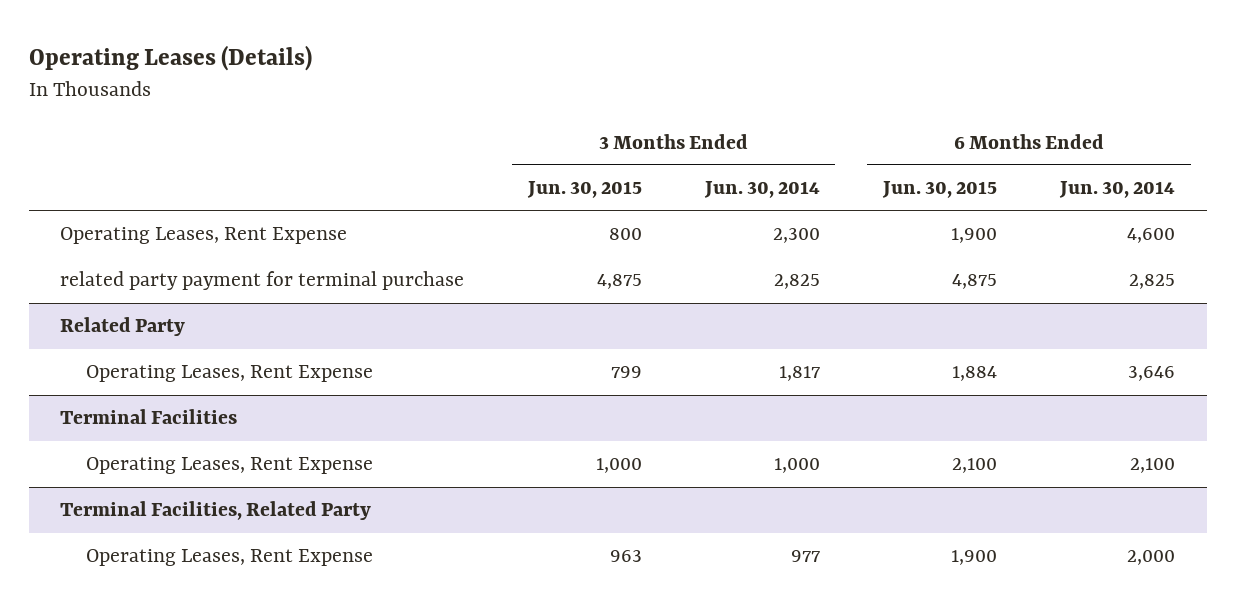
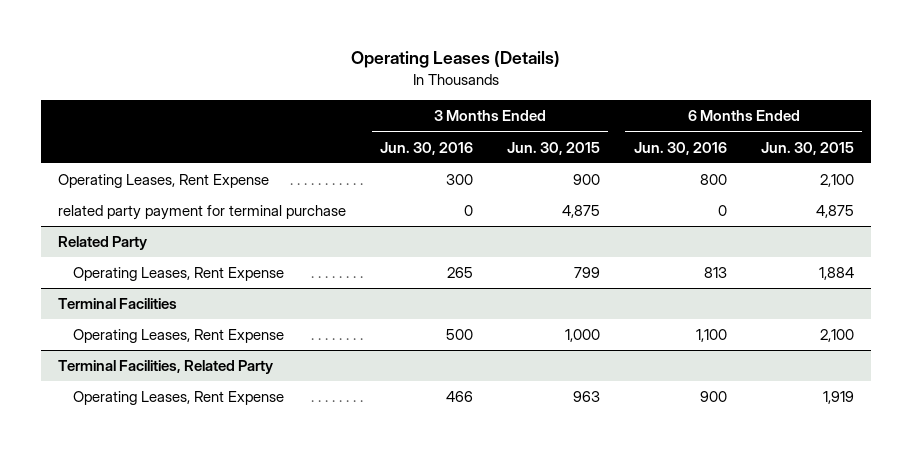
- | 3 Months Ended Jun. 30, 2015 | 3 Months Ended Jun. 30, 2014 | 6 Months Ended Jun. 30, 2015 | 6 Months Ended Jun. 30, 2014
+ | 3 Months Ended Jun. 30, 2016 | 3 Months Ended Jun. 30, 2015 | 6 Months Ended Jun. 30, 2016 | 6 Months Ended Jun. 30, 2015
- Operating Leases, Rent Expense | 800 | 2,300 | 1,900 | 4,600
+ Operating Leases, Rent Expense | 300 | 900 | 800 | 2,100
@ Terminal Facilities, Related Party
- Operating Leases, Rent Expense | 963 | 977 | 1,900 | 2,000
+ Operating Leases, Rent Expense | 466 | 963 | 900 | 1,919

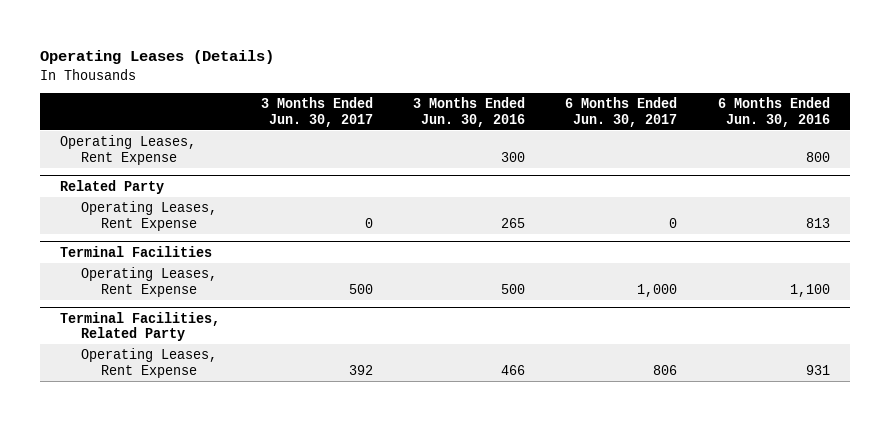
- | 3 Months Ended Jun. 30, 2016 | 3 Months Ended Jun. 30, 2015 | 6 Months Ended Jun. 30, 2016 | 6 Months Ended Jun. 30, 2015
+ | 3 Months Ended Jun. 30, 2017 | 3 Months Ended Jun. 30, 2016 | 6 Months Ended Jun. 30, 2017 | 6 Months Ended Jun. 30, 2016
- related party payment for terminal purchase | 0 | 4,875 | 0 | 4,875
@ Terminal Facilities, Related Party
- Operating Leases, Rent Expense | 466 | 963 | 900 | 1,919
+ Operating Leases, Rent Expense | 392 | 466 | 806 | 931

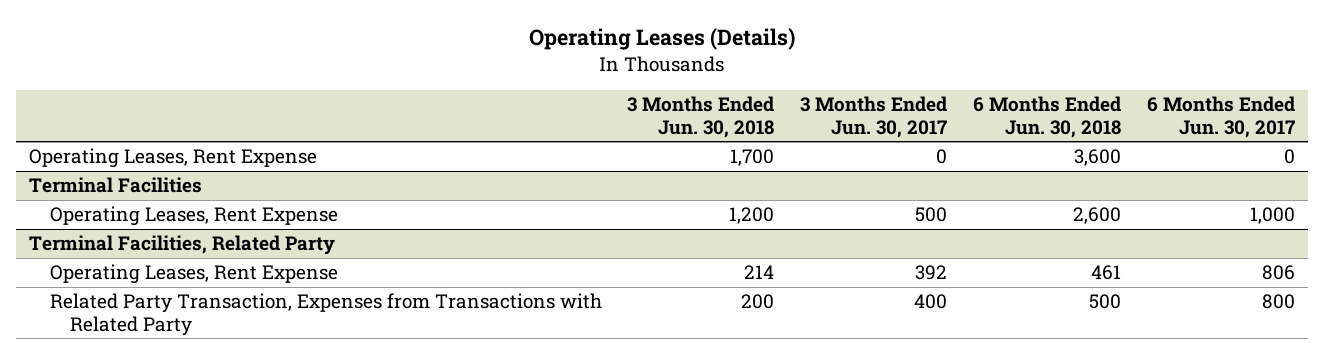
- | 3 Months Ended Jun. 30, 2017 | 3 Months Ended Jun. 30, 2016 | 6 Months Ended Jun. 30, 2017 | 6 Months Ended Jun. 30, 2016
+ | 3 Months Ended Jun. 30, 2018 | 3 Months Ended Jun. 30, 2017 | 6 Months Ended Jun. 30, 2018 | 6 Months Ended Jun. 30, 2017
- Operating Leases, Rent Expense | | 300 | | 800
- Related Party
@ Terminal Facilities, Related Party
+ Related Party Transaction, Expenses from Transactions with Related Party | 200 | 400 | 500 | 800

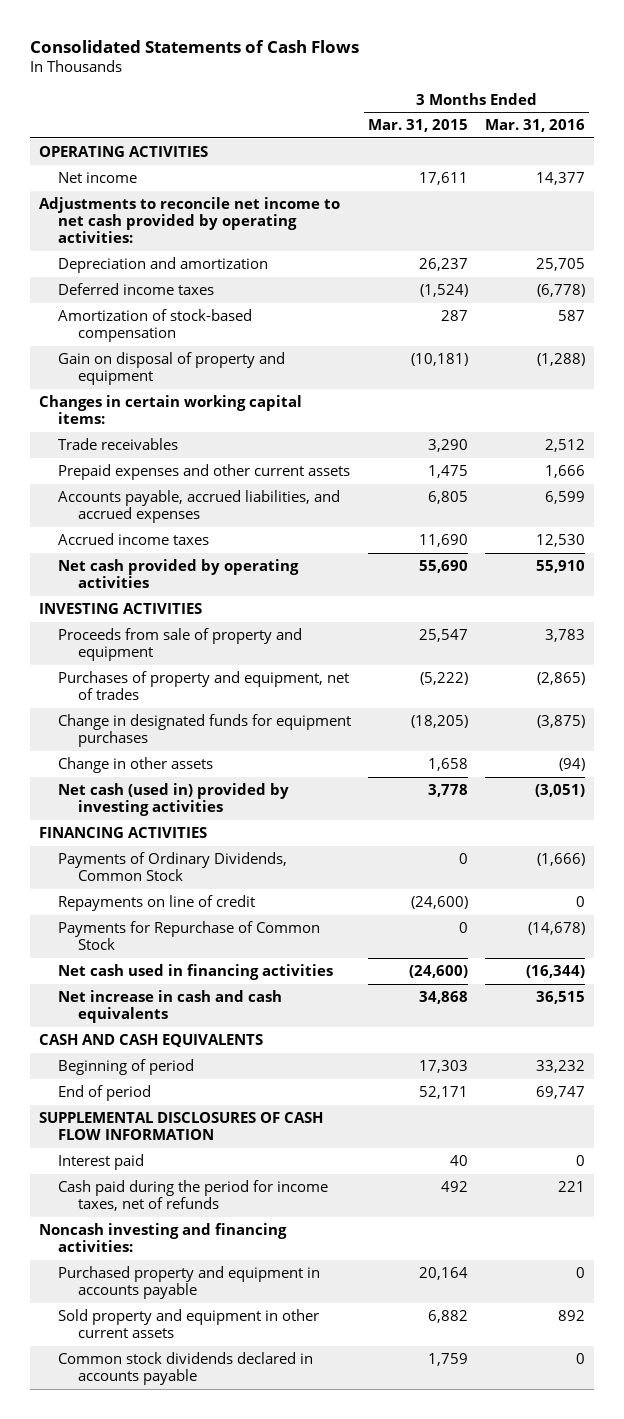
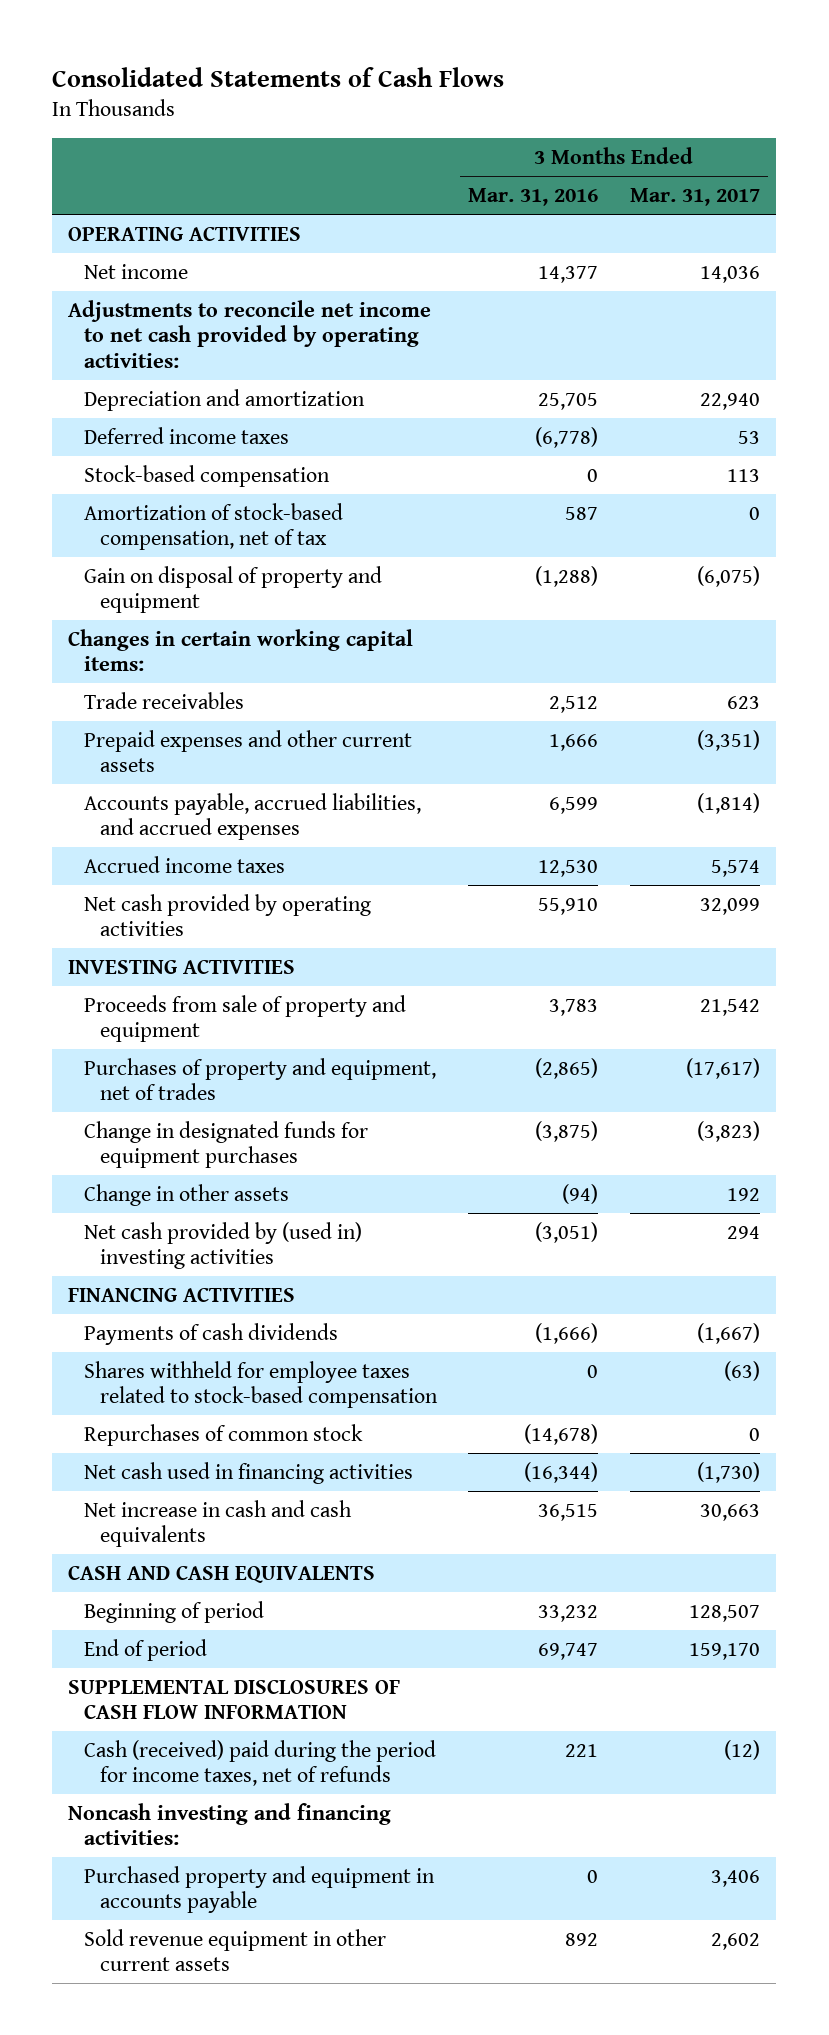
- | 3 Months Ended Mar. 31, 2015 | 3 Months Ended Mar. 31, 2016
+ | 3 Months Ended Mar. 31, 2016 | 3 Months Ended Mar. 31, 2017
- Amortization of stock-based compensation | 287 | 587
+ Stock-based compensation | 0 | 113
+ Amortization of stock-based compensation, net of tax | 587 | 0
- Net cash (used in) provided by investing activities | 3,778 | (3,051)
+ Net cash provided by (used in) investing activities | (3,051) | 294
- Payments of Ordinary Dividends, Common Stock | 0 | (1,666)
- Repayments on line of credit | (24,600) | 0
- Payments for Repurchase of Common Stock | 0 | (14,678)
+ Payments of cash dividends | (1,666) | (1,667)
+ Shares withheld for employee taxes related to stock-based compensation | 0 | (63)
+ Repurchases of common stock | (14,678) | 0
- Interest paid | 40 | 0
- Cash paid during the period for income taxes, net of refunds | 492 | 221
+ Cash (received) paid during the period for income taxes, net of refunds | 221 | (12)
- Sold property and equipment in other current assets | 6,882 | 892
- Common stock dividends declared in accounts payable | 1,759 | 0
+ Sold revenue equipment in other current assets | 892 | 2,602

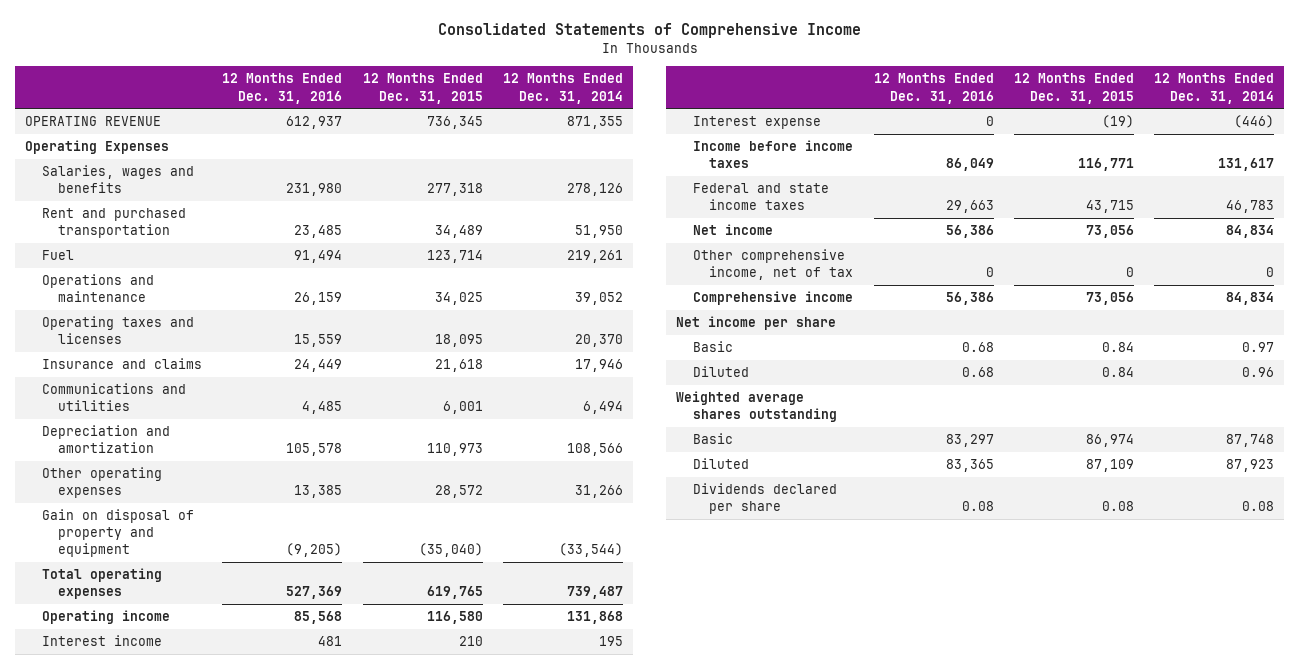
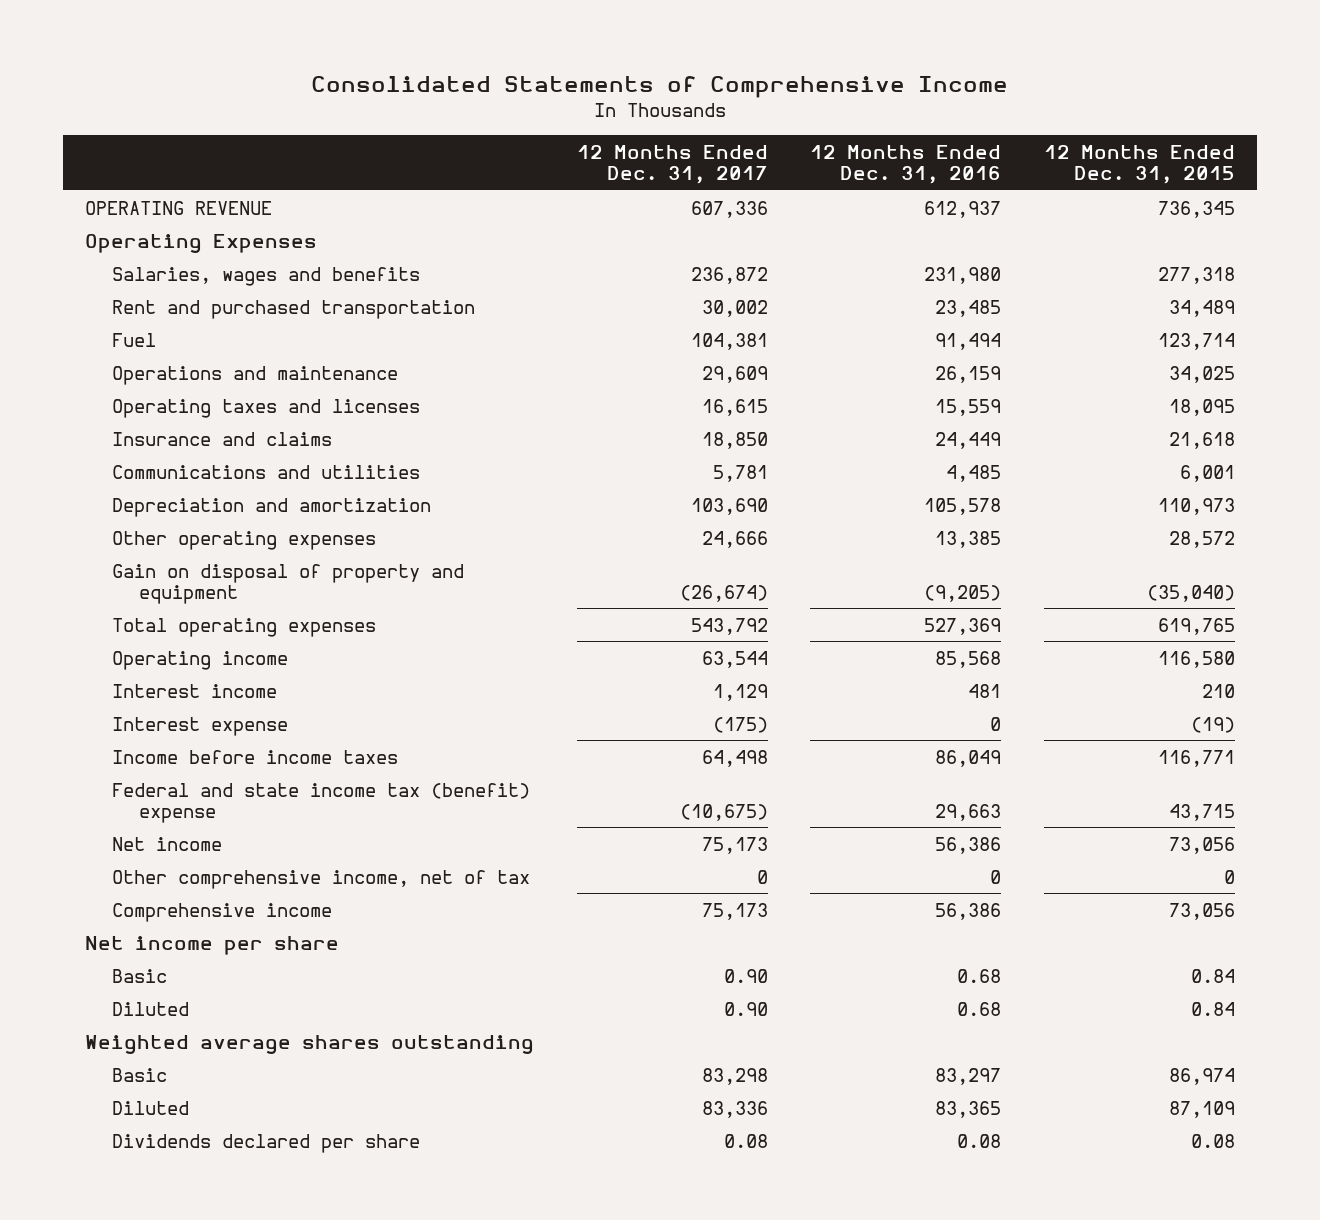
- | 12 Months Ended Dec. 31, 2016 | 12 Months Ended Dec. 31, 2015 | 12 Months Ended Dec. 31, 2014
+ | 12 Months Ended Dec. 31, 2017 | 12 Months Ended Dec. 31, 2016 | 12 Months Ended Dec. 31, 2015
- Federal and state income taxes | 29,663 | 43,715 | 46,783
+ Federal and state income tax (benefit) expense | (10,675) | 29,663 | 43,715

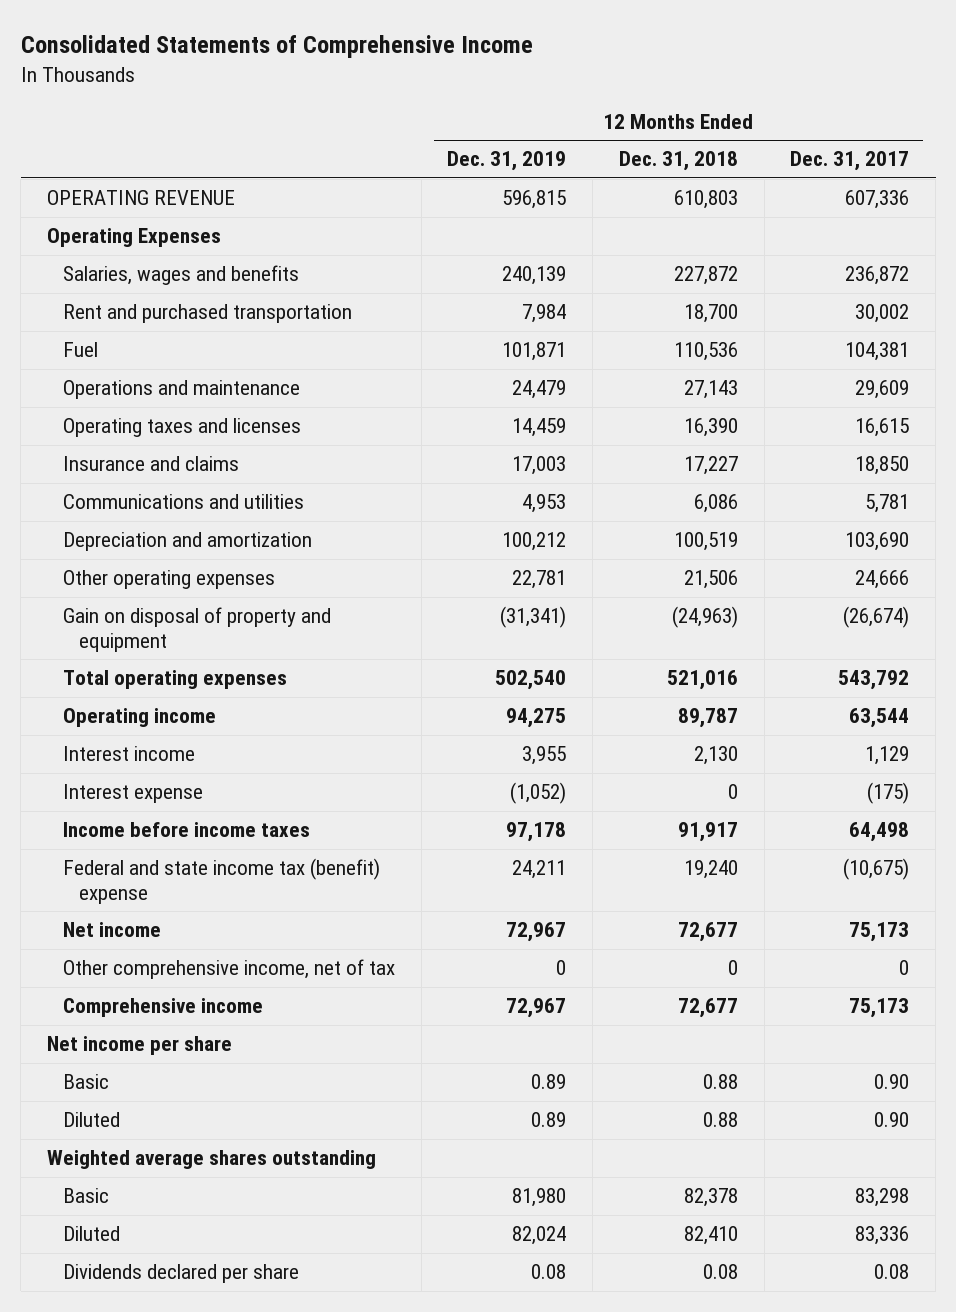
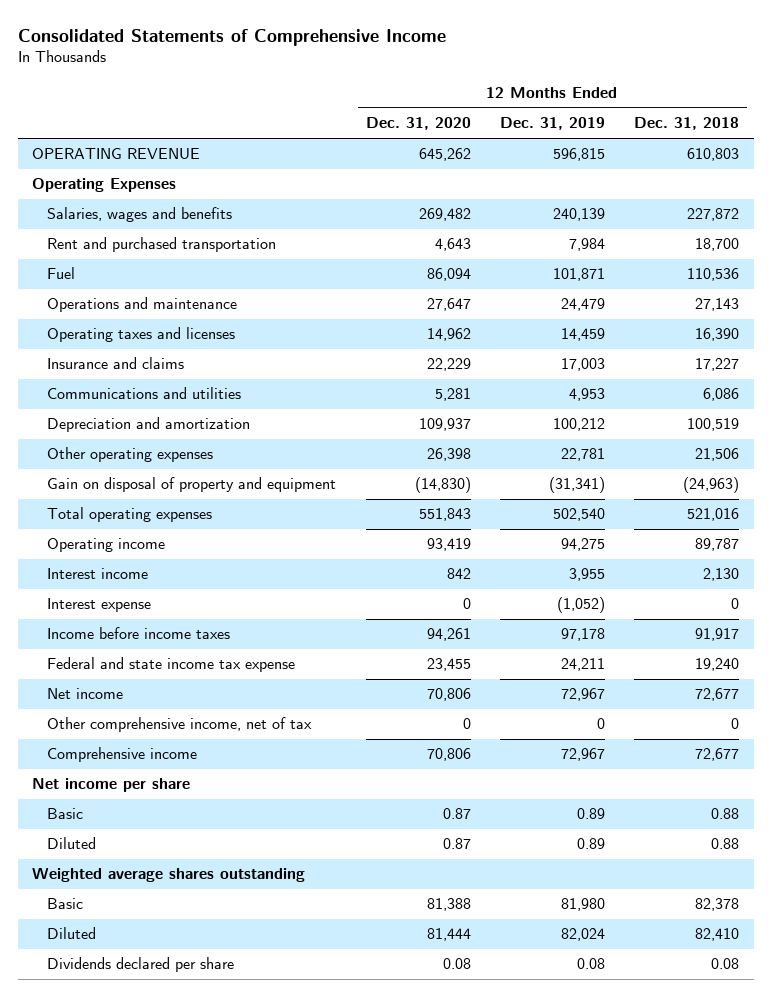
- | 12 Months Ended Dec. 31, 2019 | 12 Months Ended Dec. 31, 2018 | 12 Months Ended Dec. 31, 2017
+ | 12 Months Ended Dec. 31, 2020 | 12 Months Ended Dec. 31, 2019 | 12 Months Ended Dec. 31, 2018
- Federal and state income tax (benefit) expense | 24,211 | 19,240 | (10,675)
+ Federal and state income tax expense | 23,455 | 24,211 | 19,240

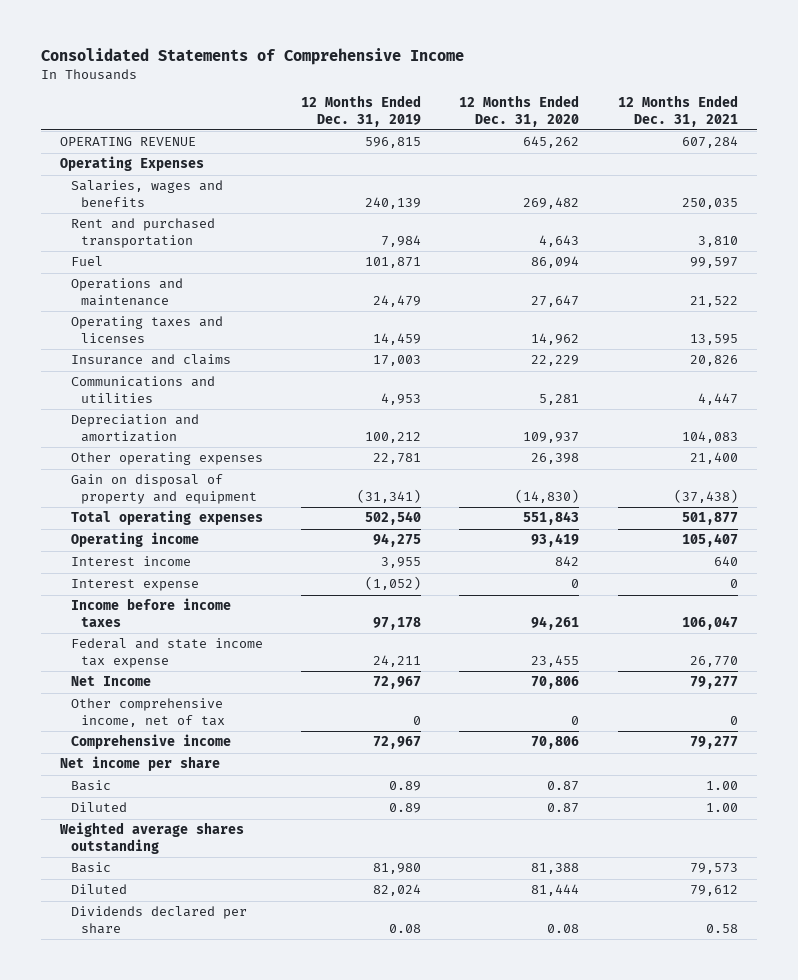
- | 12 Months Ended Dec. 31, 2020 | 12 Months Ended Dec. 31, 2019 | 12 Months Ended Dec. 31, 2018
+ | 12 Months Ended Dec. 31, 2019 | 12 Months Ended Dec. 31, 2020 | 12 Months Ended Dec. 31, 2021
- Net income | 70,806 | 72,967 | 72,677
+ Net Income | 72,967 | 70,806 | 79,277

